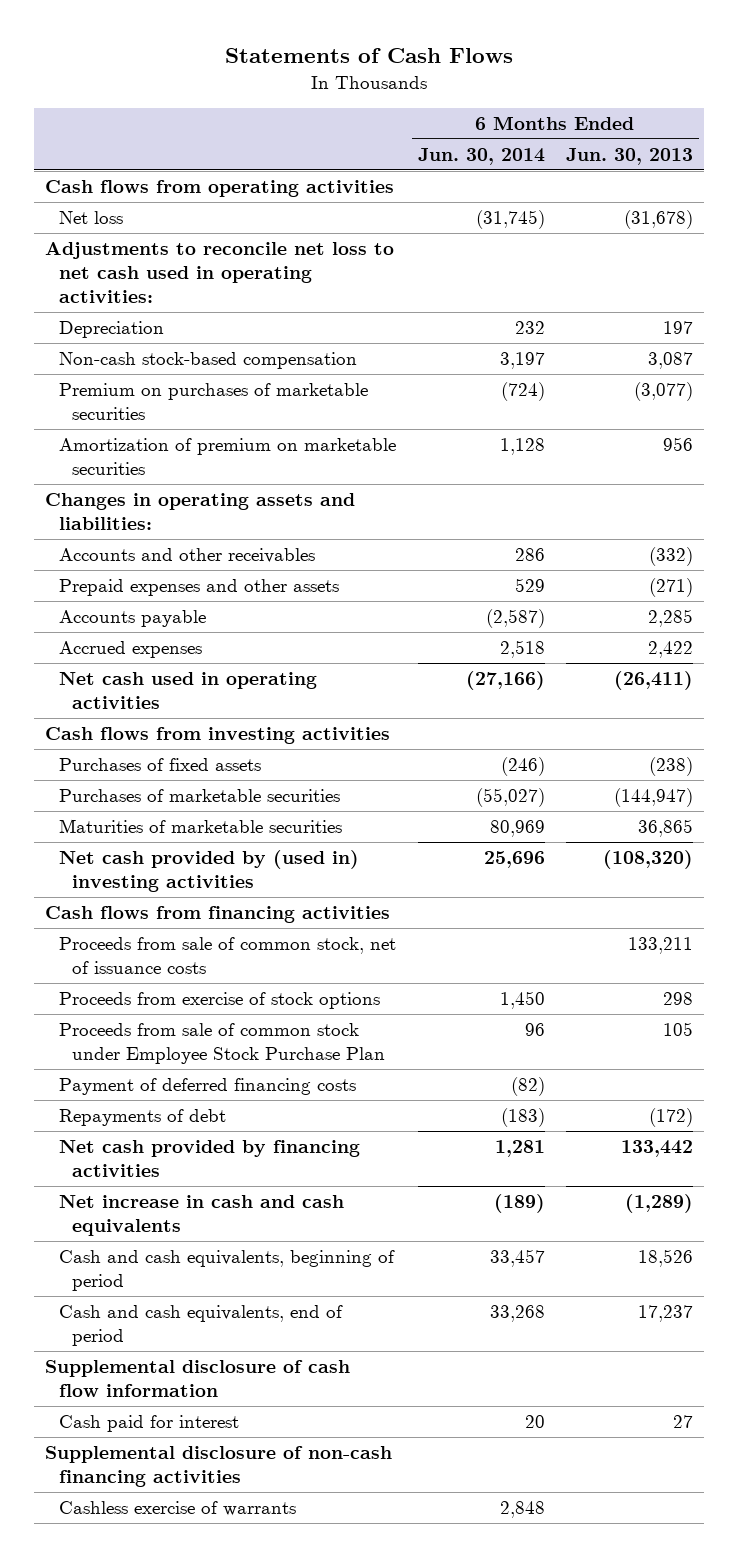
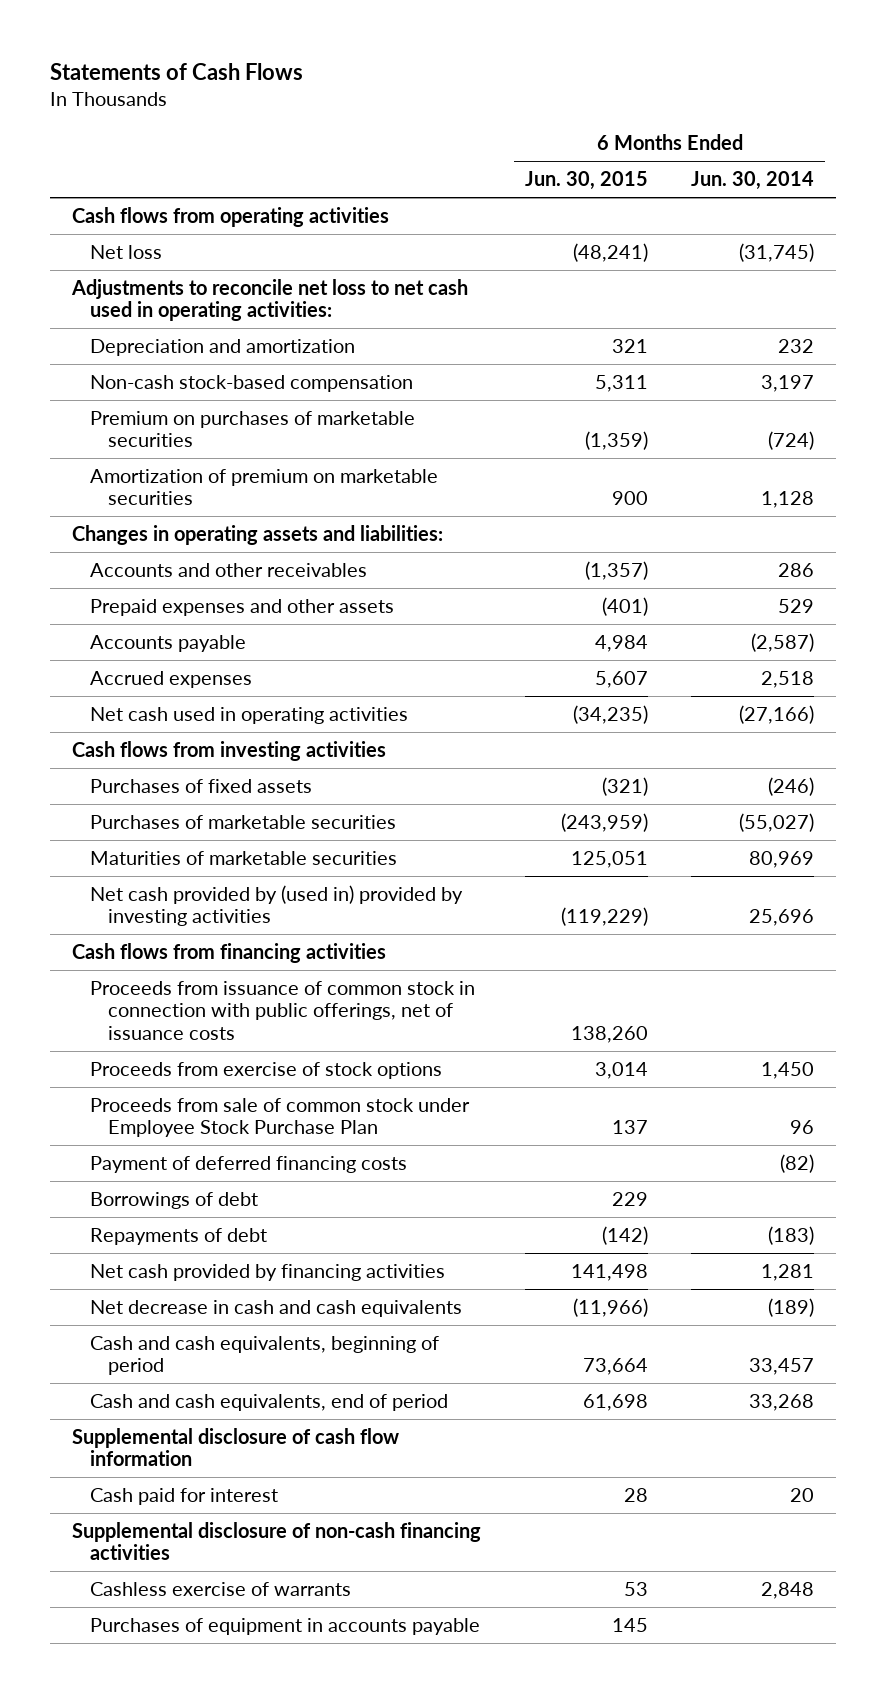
- | 6 Months Ended Jun. 30, 2014 | 6 Months Ended Jun. 30, 2013
+ | 6 Months Ended Jun. 30, 2015 | 6 Months Ended Jun. 30, 2014
- Depreciation | 232 | 197
+ Depreciation and amortization | 321 | 232
- Net cash provided by (used in) investing activities | 25,696 | (108,320)
+ Net cash provided by (used in) provided by investing activities | (119,229) | 25,696
- Proceeds from sale of common stock, net of issuance costs | | 133,211
+ Proceeds from issuance of common stock in connection with public offerings, net of issuance costs | 138,260 |
+ Borrowings of debt | 229 |
- Net increase in cash and cash equivalents | (189) | (1,289)
+ Net decrease in cash and cash equivalents | (11,966) | (189)
+ Purchases of equipment in accounts payable | 145 |

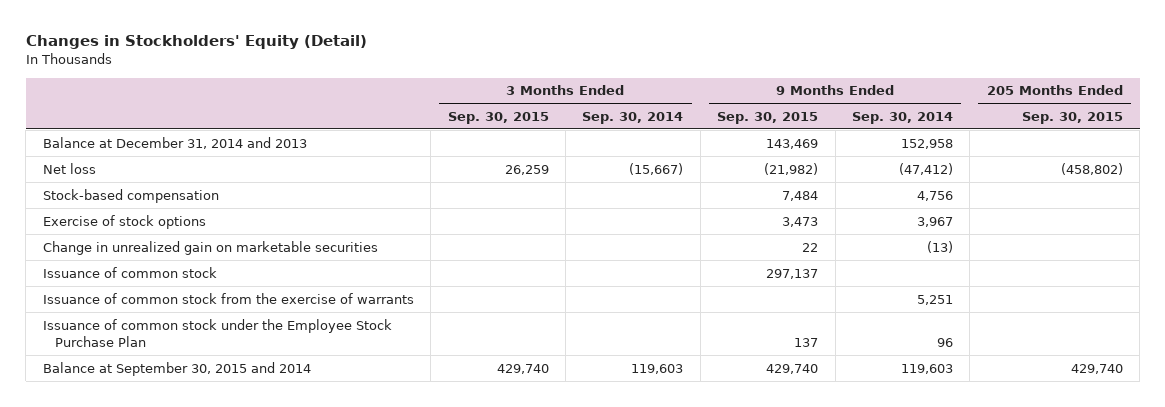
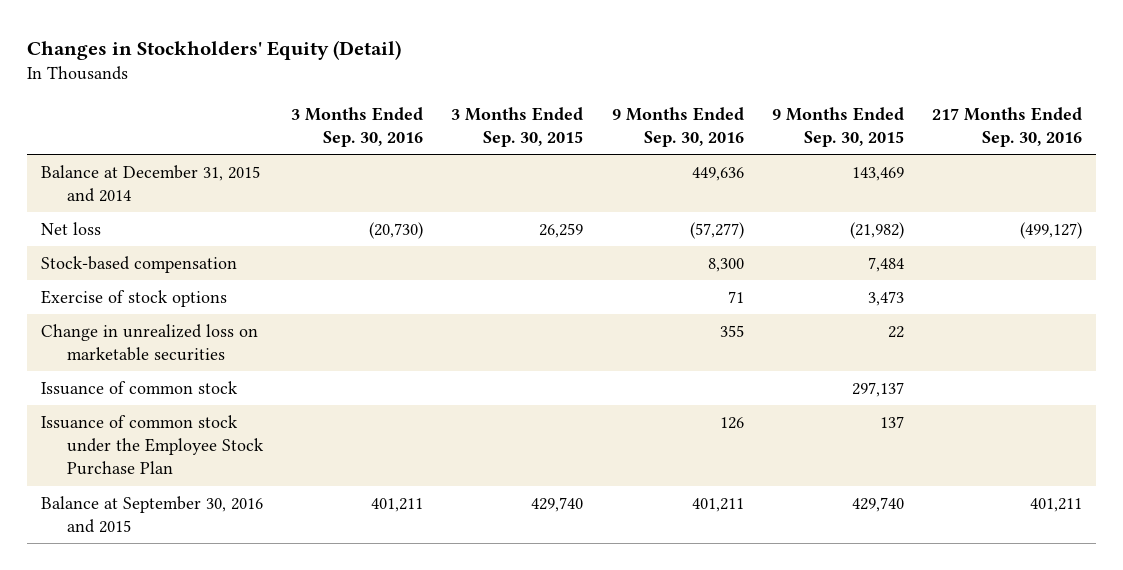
- | 3 Months Ended Sep. 30, 2015 | 3 Months Ended Sep. 30, 2014 | 9 Months Ended Sep. 30, 2015 | 9 Months Ended Sep. 30, 2014 | 205 Months Ended Sep. 30, 2015
+ | 3 Months Ended Sep. 30, 2016 | 3 Months Ended Sep. 30, 2015 | 9 Months Ended Sep. 30, 2016 | 9 Months Ended Sep. 30, 2015 | 217 Months Ended Sep. 30, 2016
- Balance at December 31, 2014 and 2013 | | | 143,469 | 152,958 |
+ Balance at December 31, 2015 and 2014 | | | 449,636 | 143,469 |
- Change in unrealized gain on marketable securities | | | 22 | (13) |
+ Change in unrealized loss on marketable securities | | | 355 | 22 |
- Issuance of common stock from the exercise of warrants | | | | 5,251 |
- Balance at September 30, 2015 and 2014 | 429,740 | 119,603 | 429,740 | 119,603 | 429,740
+ Balance at September 30, 2016 and 2015 | 401,211 | 429,740 | 401,211 | 429,740 | 401,211

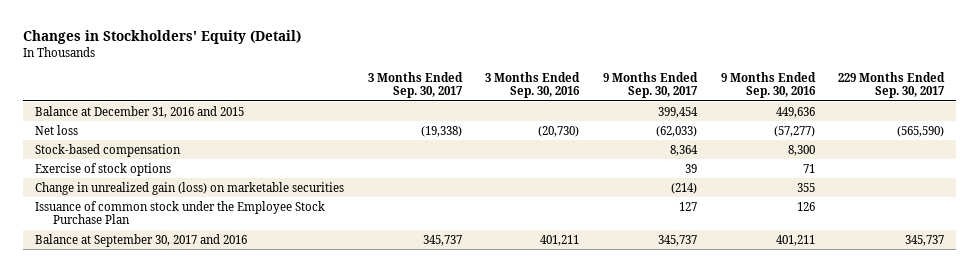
- | 3 Months Ended Sep. 30, 2016 | 3 Months Ended Sep. 30, 2015 | 9 Months Ended Sep. 30, 2016 | 9 Months Ended Sep. 30, 2015 | 217 Months Ended Sep. 30, 2016
+ | 3 Months Ended Sep. 30, 2017 | 3 Months Ended Sep. 30, 2016 | 9 Months Ended Sep. 30, 2017 | 9 Months Ended Sep. 30, 2016 | 229 Months Ended Sep. 30, 2017
- Balance at December 31, 2015 and 2014 | | | 449,636 | 143,469 |
+ Balance at December 31, 2016 and 2015 | | | 399,454 | 449,636 |
- Change in unrealized loss on marketable securities | | | 355 | 22 |
- Issuance of common stock | | | | 297,137 |
+ Change in unrealized gain (loss) on marketable securities | | | (214) | 355 |
- Balance at September 30, 2016 and 2015 | 401,211 | 429,740 | 401,211 | 429,740 | 401,211
+ Balance at September 30, 2017 and 2016 | 345,737 | 401,211 | 345,737 | 401,211 | 345,737

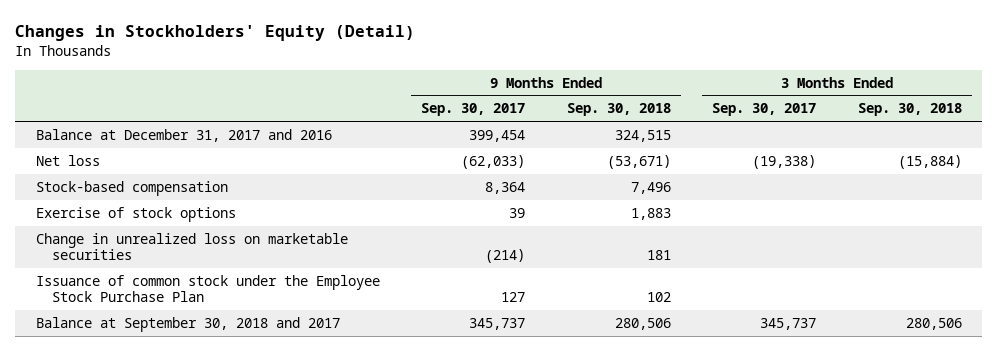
- | 3 Months Ended Sep. 30, 2017 | 3 Months Ended Sep. 30, 2016 | 9 Months Ended Sep. 30, 2017 | 9 Months Ended Sep. 30, 2016 | 229 Months Ended Sep. 30, 2017
+ | 9 Months Ended Sep. 30, 2017 | 9 Months Ended Sep. 30, 2018 | 3 Months Ended Sep. 30, 2017 | 3 Months Ended Sep. 30, 2018
- Balance at December 31, 2016 and 2015 | | | 399,454 | 449,636 |
+ Balance at December 31, 2017 and 2016 | 399,454 | 324,515 | |
- Change in unrealized gain (loss) on marketable securities | | | (214) | 355 |
+ Change in unrealized loss on marketable securities | (214) | 181 | |
- Balance at September 30, 2017 and 2016 | 345,737 | 401,211 | 345,737 | 401,211 | 345,737
+ Balance at September 30, 2018 and 2017 | 345,737 | 280,506 | 345,737 | 280,506

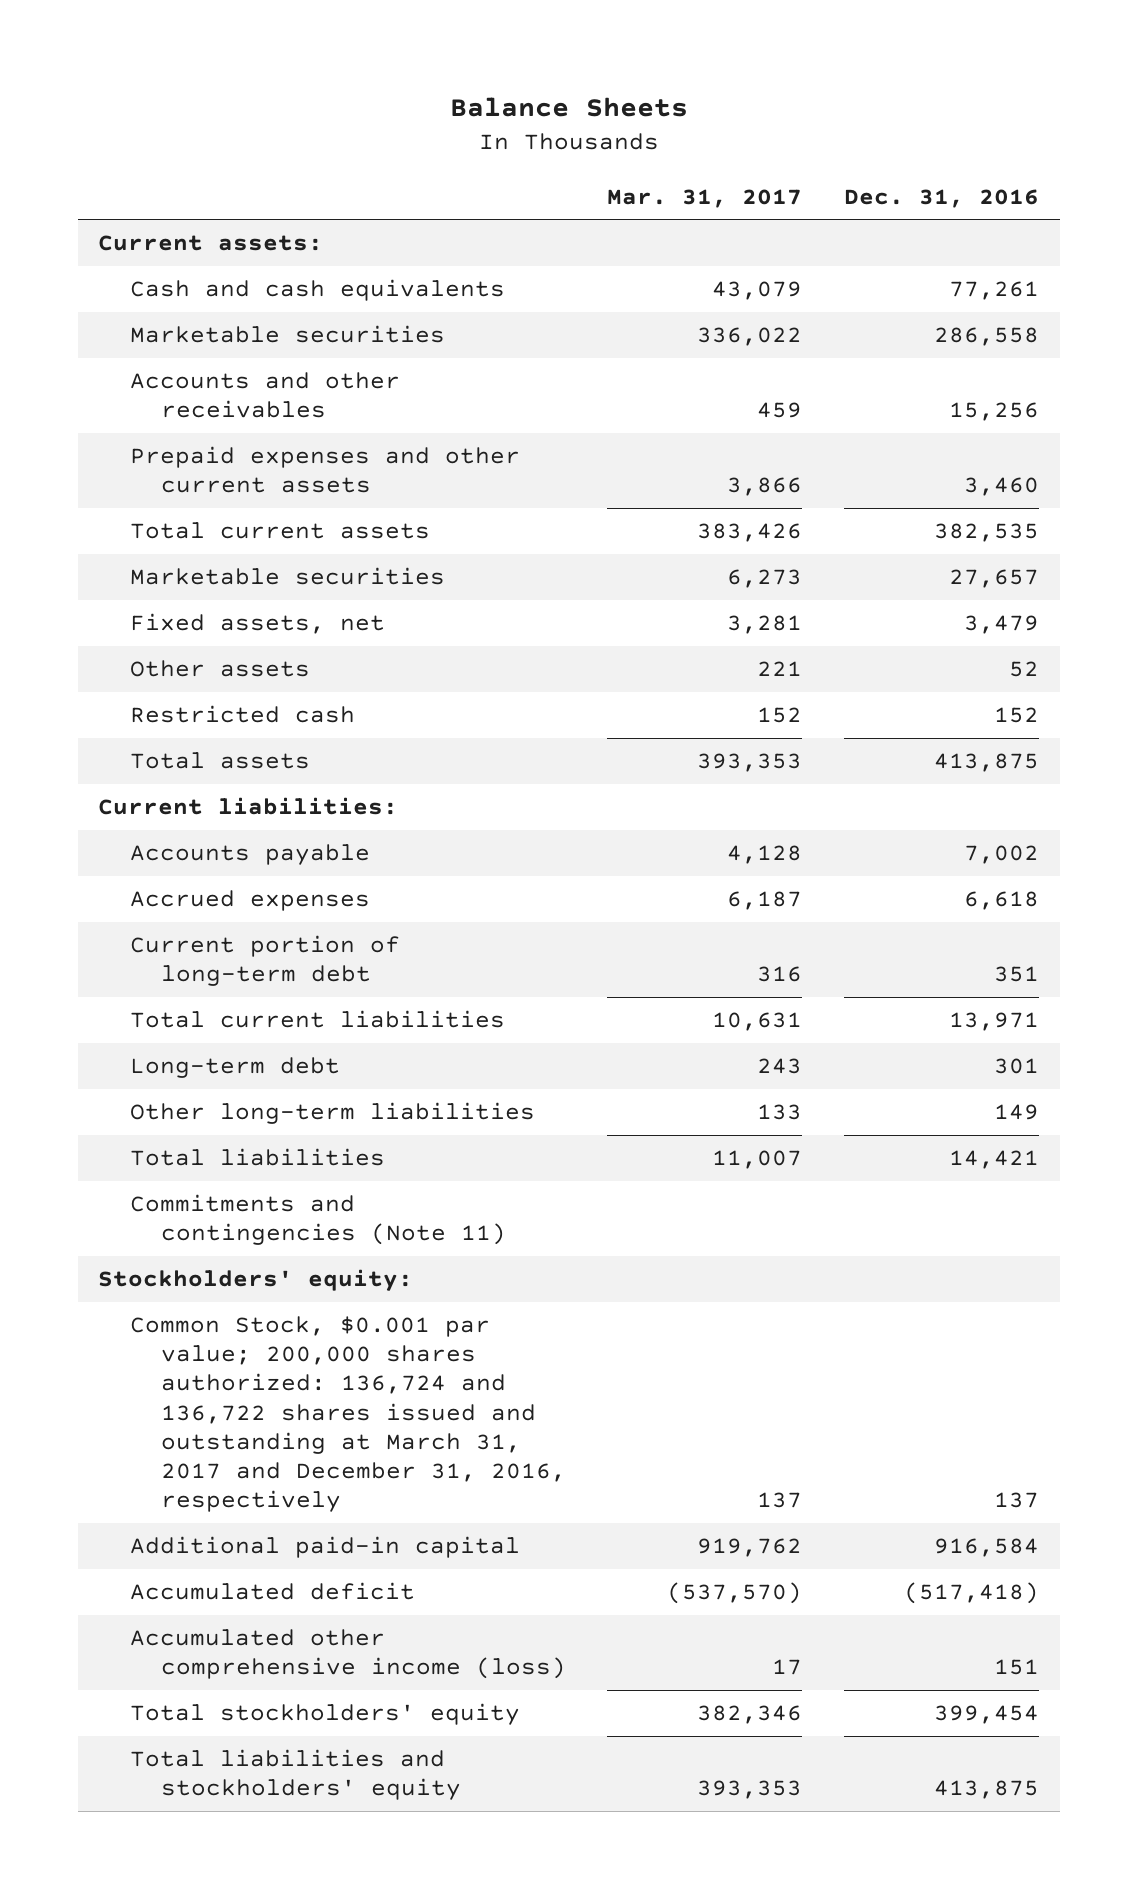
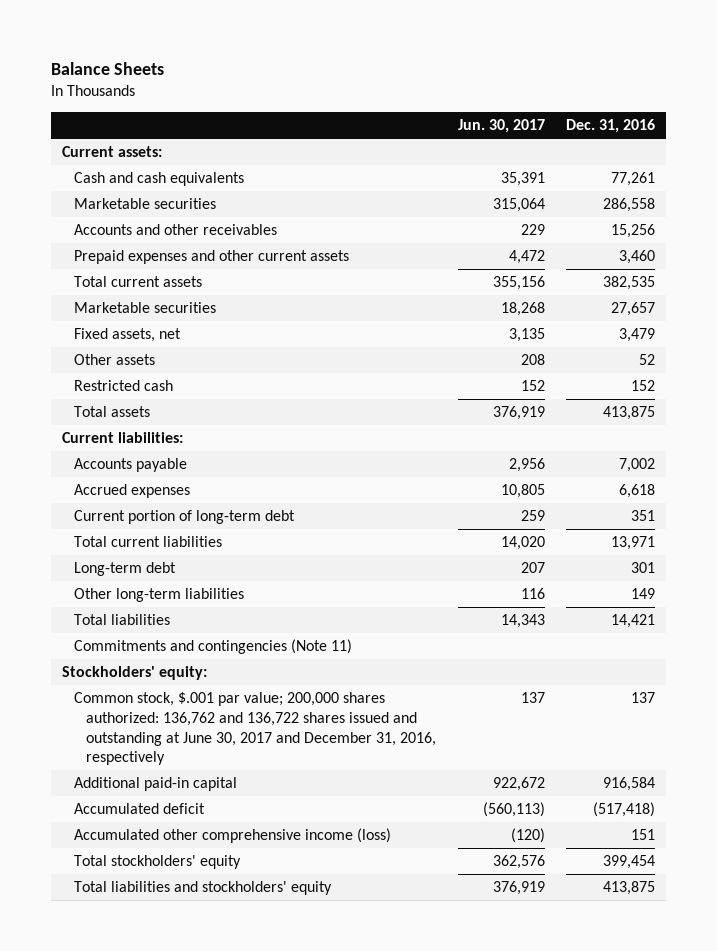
- | Mar. 31, 2017 | Dec. 31, 2016
+ | Jun. 30, 2017 | Dec. 31, 2016
- Common Stock, $0.001 par value; 200,000 shares authorized: 136,724 and 136,722 shares issued and outstanding at March 31, 2017 and December 31, 2016, respectively | 137 | 137
+ Common stock, $.001 par value; 200,000 shares authorized: 136,762 and 136,722 shares issued and outstanding at June 30, 2017 and December 31, 2016, respectively | 137 | 137

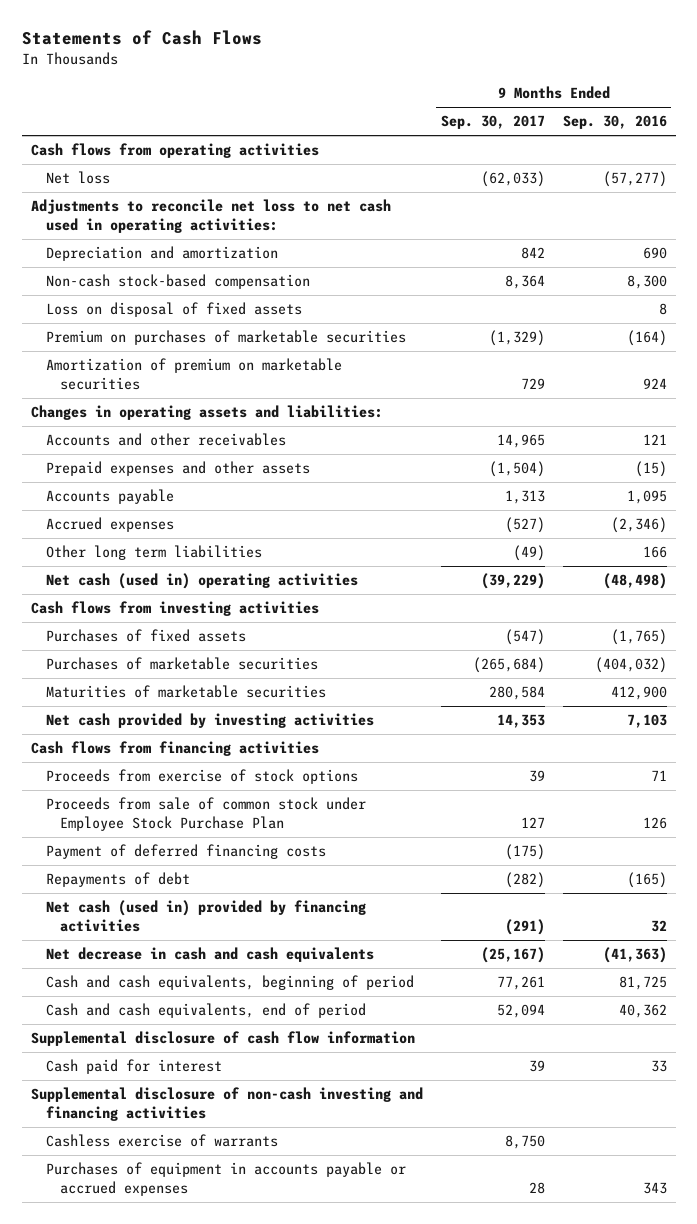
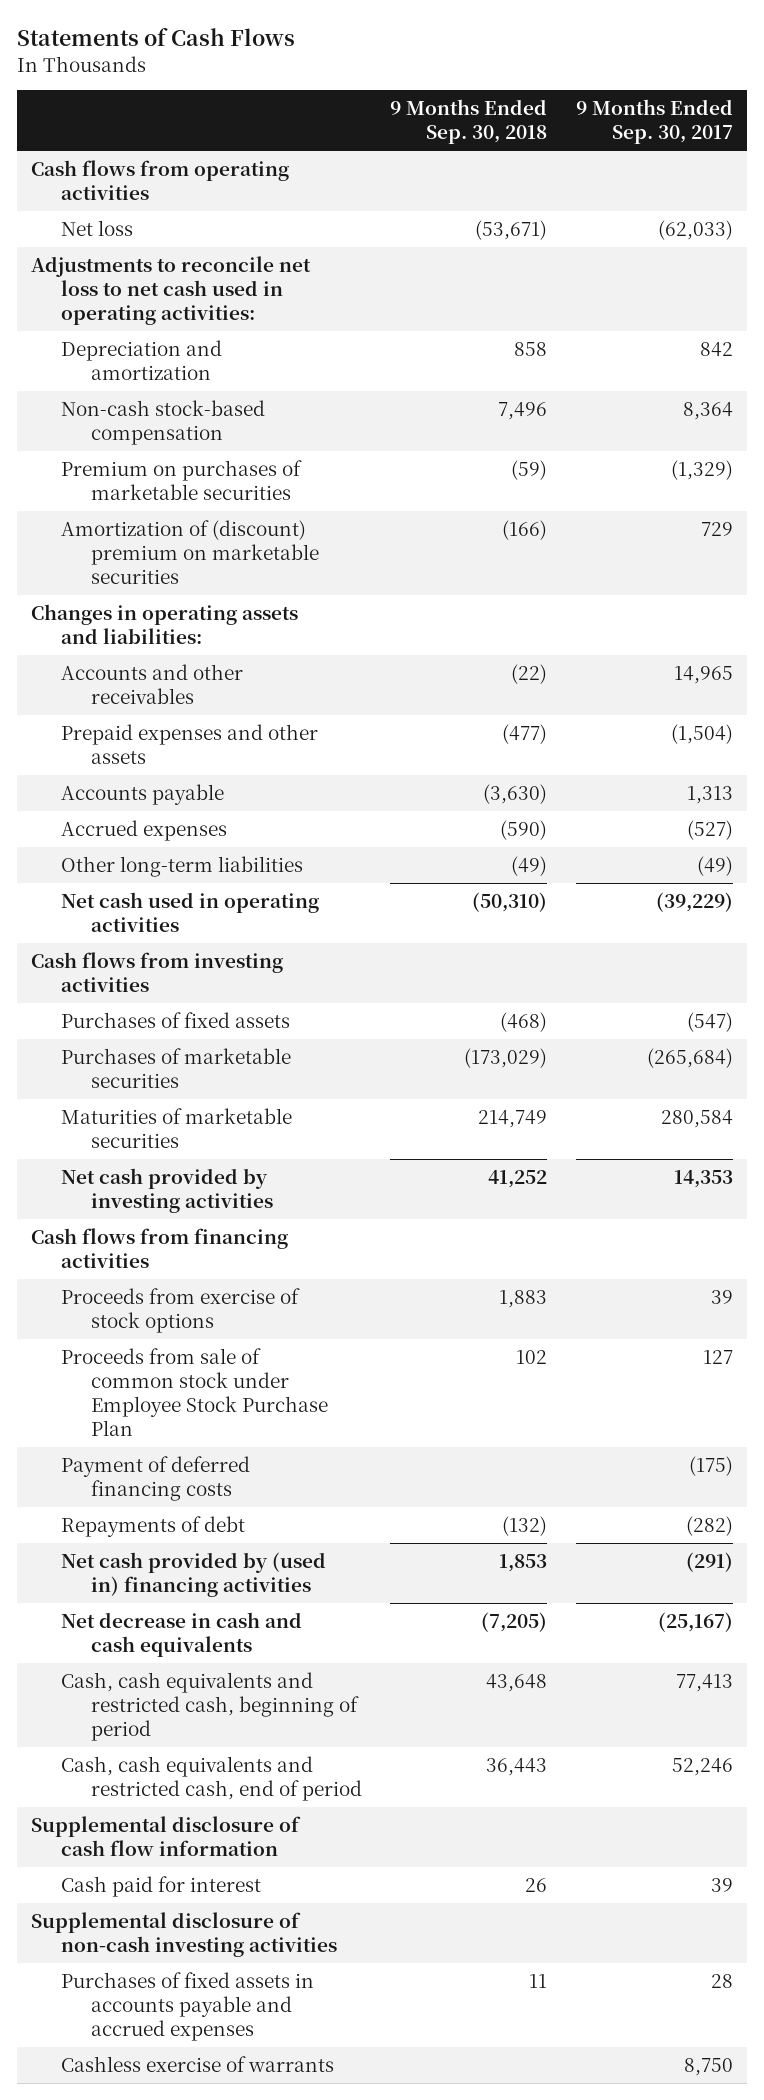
- | 9 Months Ended Sep. 30, 2017 | 9 Months Ended Sep. 30, 2016
+ | 9 Months Ended Sep. 30, 2018 | 9 Months Ended Sep. 30, 2017
- Loss on disposal of fixed assets | | 8
- Amortization of premium on marketable securities | 729 | 924
+ Amortization of (discount) premium on marketable securities | (166) | 729
- Other long term liabilities | (49) | 166
- Net cash (used in) operating activities | (39,229) | (48,498)
+ Other long-term liabilities | (49) | (49)
+ Net cash used in operating activities | (50,310) | (39,229)
- Net cash (used in) provided by financing activities | (291) | 32
+ Net cash provided by (used in) financing activities | 1,853 | (291)
- Cash and cash equivalents, beginning of period | 77,261 | 81,725
- Cash and cash equivalents, end of period | 52,094 | 40,362
+ Cash, cash equivalents and restricted cash, beginning of period | 43,648 | 77,413
+ Cash, cash equivalents and restricted cash, end of period | 36,443 | 52,246
- Supplemental disclosure of non-cash investing and financing activities
+ Supplemental disclosure of non-cash investing activities
+ Purchases of fixed assets in accounts payable and accrued expenses | 11 | 28
- Purchases of equipment in accounts payable or accrued expenses | 28 | 343

